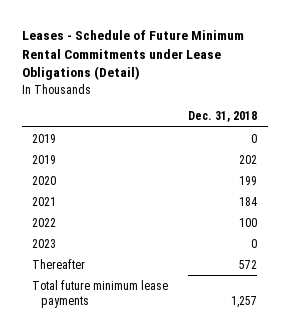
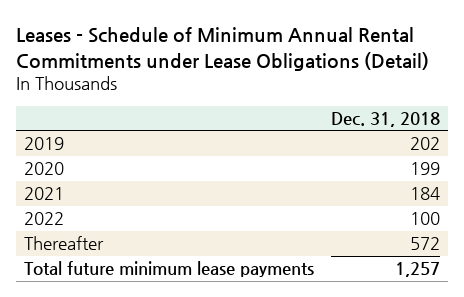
- Leases - Schedule of Future Minimum Rental Commitments under Lease Obligations (Detail)
+ Leases - Schedule of Minimum Annual Rental Commitments under Lease Obligations (Detail)
- 2019 | 0
- 2023 | 0

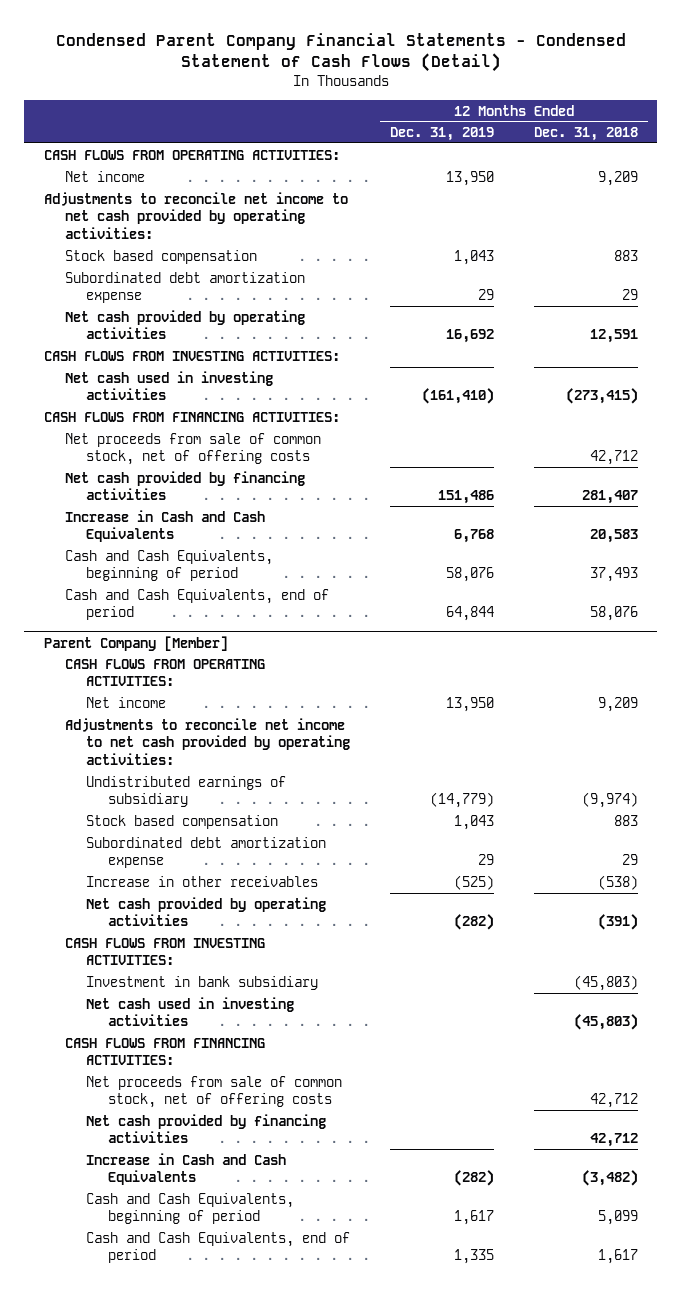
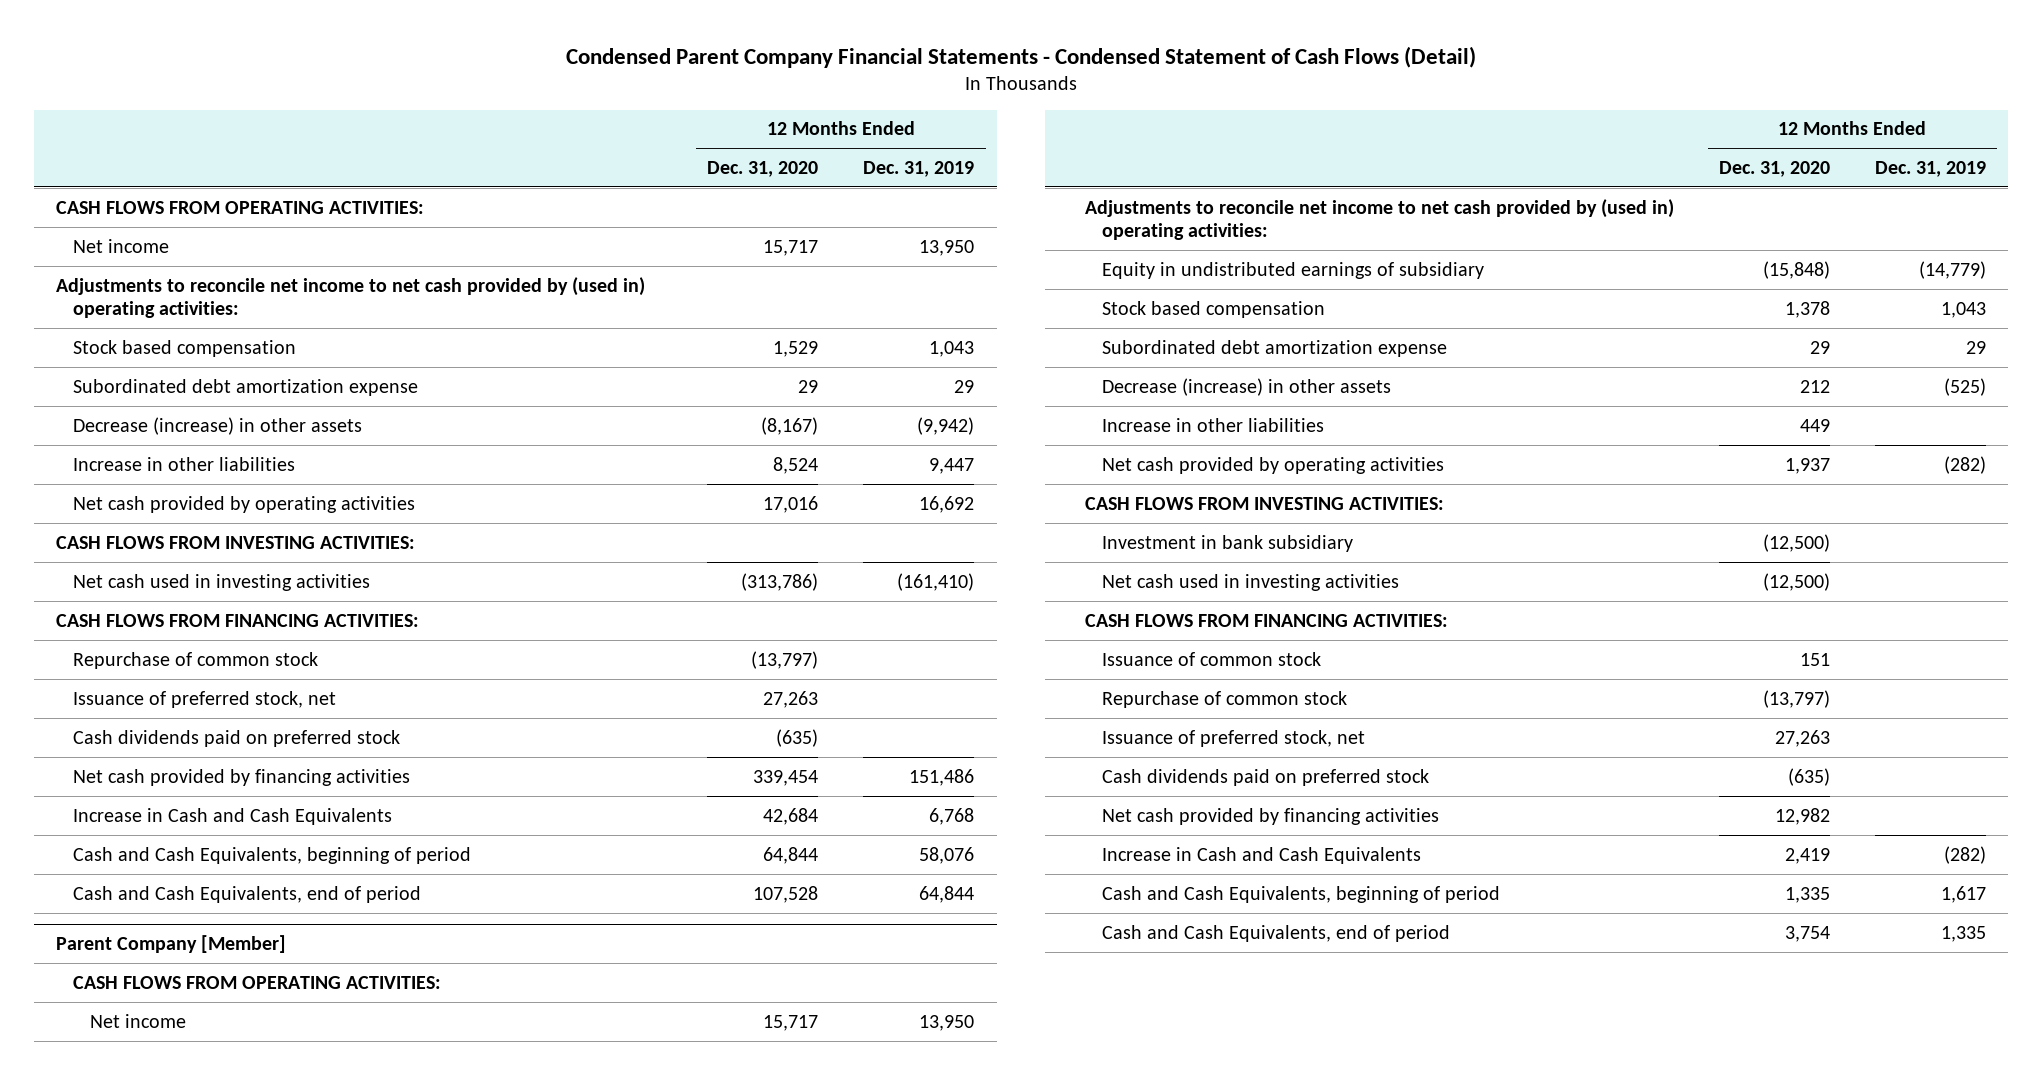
- | 12 Months Ended Dec. 31, 2019 | 12 Months Ended Dec. 31, 2018
+ | 12 Months Ended Dec. 31, 2020 | 12 Months Ended Dec. 31, 2019
- Adjustments to reconcile net income to net cash provided by operating activities:
+ Adjustments to reconcile net income to net cash provided by (used in) operating activities:
+ Decrease (increase) in other assets | (8,167) | (9,942)
+ Increase in other liabilities | 8,524 | 9,447
- Net proceeds from sale of common stock, net of offering costs | | 42,712
+ Repurchase of common stock | (13,797) |
+ Issuance of preferred stock, net | 27,263 |
+ Cash dividends paid on preferred stock | (635) |
@ Parent Company [Member]
- Adjustments to reconcile net income to net cash provided by operating activities:
- Undistributed earnings of subsidiary | (14,779) | (9,974)
+ Adjustments to reconcile net income to net cash provided by (used in) operating activities:
+ Equity in undistributed earnings of subsidiary | (15,848) | (14,779)
- Increase in other receivables | (525) | (538)
+ Decrease (increase) in other assets | 212 | (525)
+ Increase in other liabilities | 449 |
- Net proceeds from sale of common stock, net of offering costs | | 42,712
+ Issuance of common stock | 151 |
+ Repurchase of common stock | (13,797) |
+ Issuance of preferred stock, net | 27,263 |
+ Cash dividends paid on preferred stock | (635) |

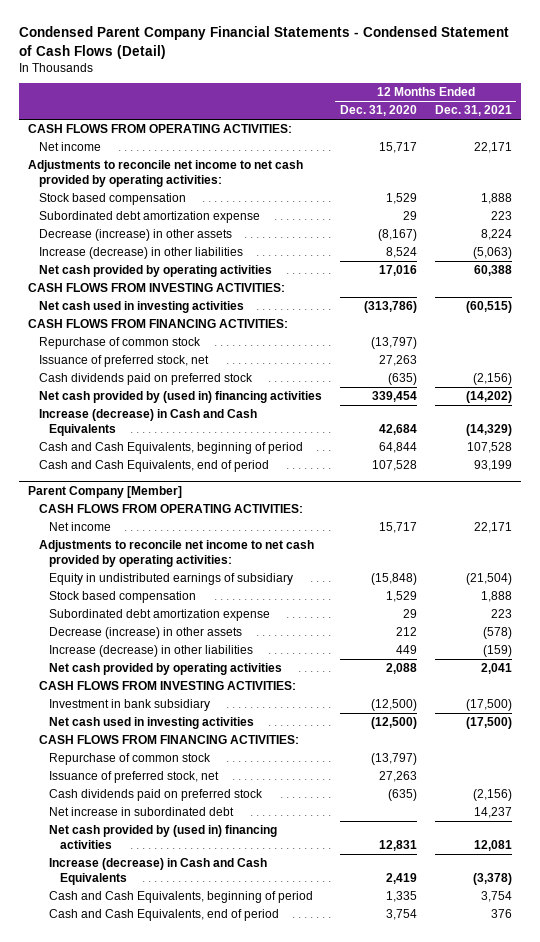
- | 12 Months Ended Dec. 31, 2020 | 12 Months Ended Dec. 31, 2019
+ | 12 Months Ended Dec. 31, 2020 | 12 Months Ended Dec. 31, 2021
- Adjustments to reconcile net income to net cash provided by (used in) operating activities:
+ Adjustments to reconcile net income to net cash provided by operating activities:
- Increase in other liabilities | 8,524 | 9,447
+ Increase (decrease) in other liabilities | 8,524 | (5,063)
- Net cash provided by financing activities | 339,454 | 151,486
- Increase in Cash and Cash Equivalents | 42,684 | 6,768
+ Net cash provided by (used in) financing activities | 339,454 | (14,202)
+ Increase (decrease) in Cash and Cash Equivalents | 42,684 | (14,329)
@ Parent Company [Member]
- Adjustments to reconcile net income to net cash provided by (used in) operating activities:
+ Adjustments to reconcile net income to net cash provided by operating activities:
- Stock based compensation | 1,378 | 1,043
+ Stock based compensation | 1,529 | 1,888
- Increase in other liabilities | 449 |
- Net cash provided by operating activities | 1,937 | (282)
+ Increase (decrease) in other liabilities | 449 | (159)
+ Net cash provided by operating activities | 2,088 | 2,041
- Issuance of common stock | 151 |
- Net cash provided by financing activities | 12,982 |
- Increase in Cash and Cash Equivalents | 2,419 | (282)
+ Net increase in subordinated debt | | 14,237
+ Net cash provided by (used in) financing activities | 12,831 | 12,081
+ Increase (decrease) in Cash and Cash Equivalents | 2,419 | (3,378)

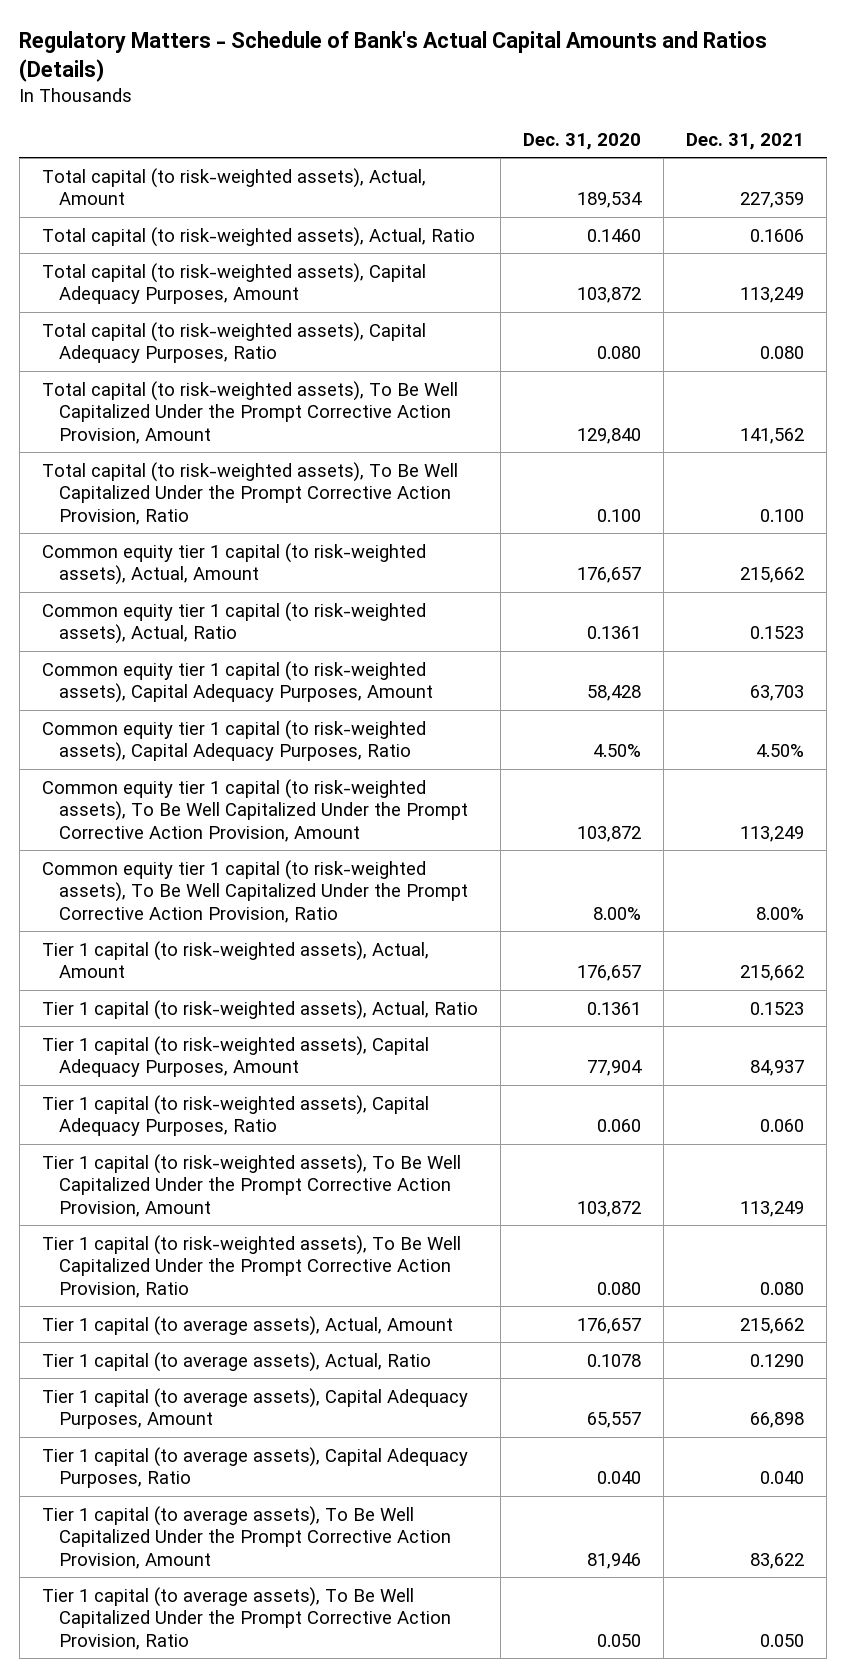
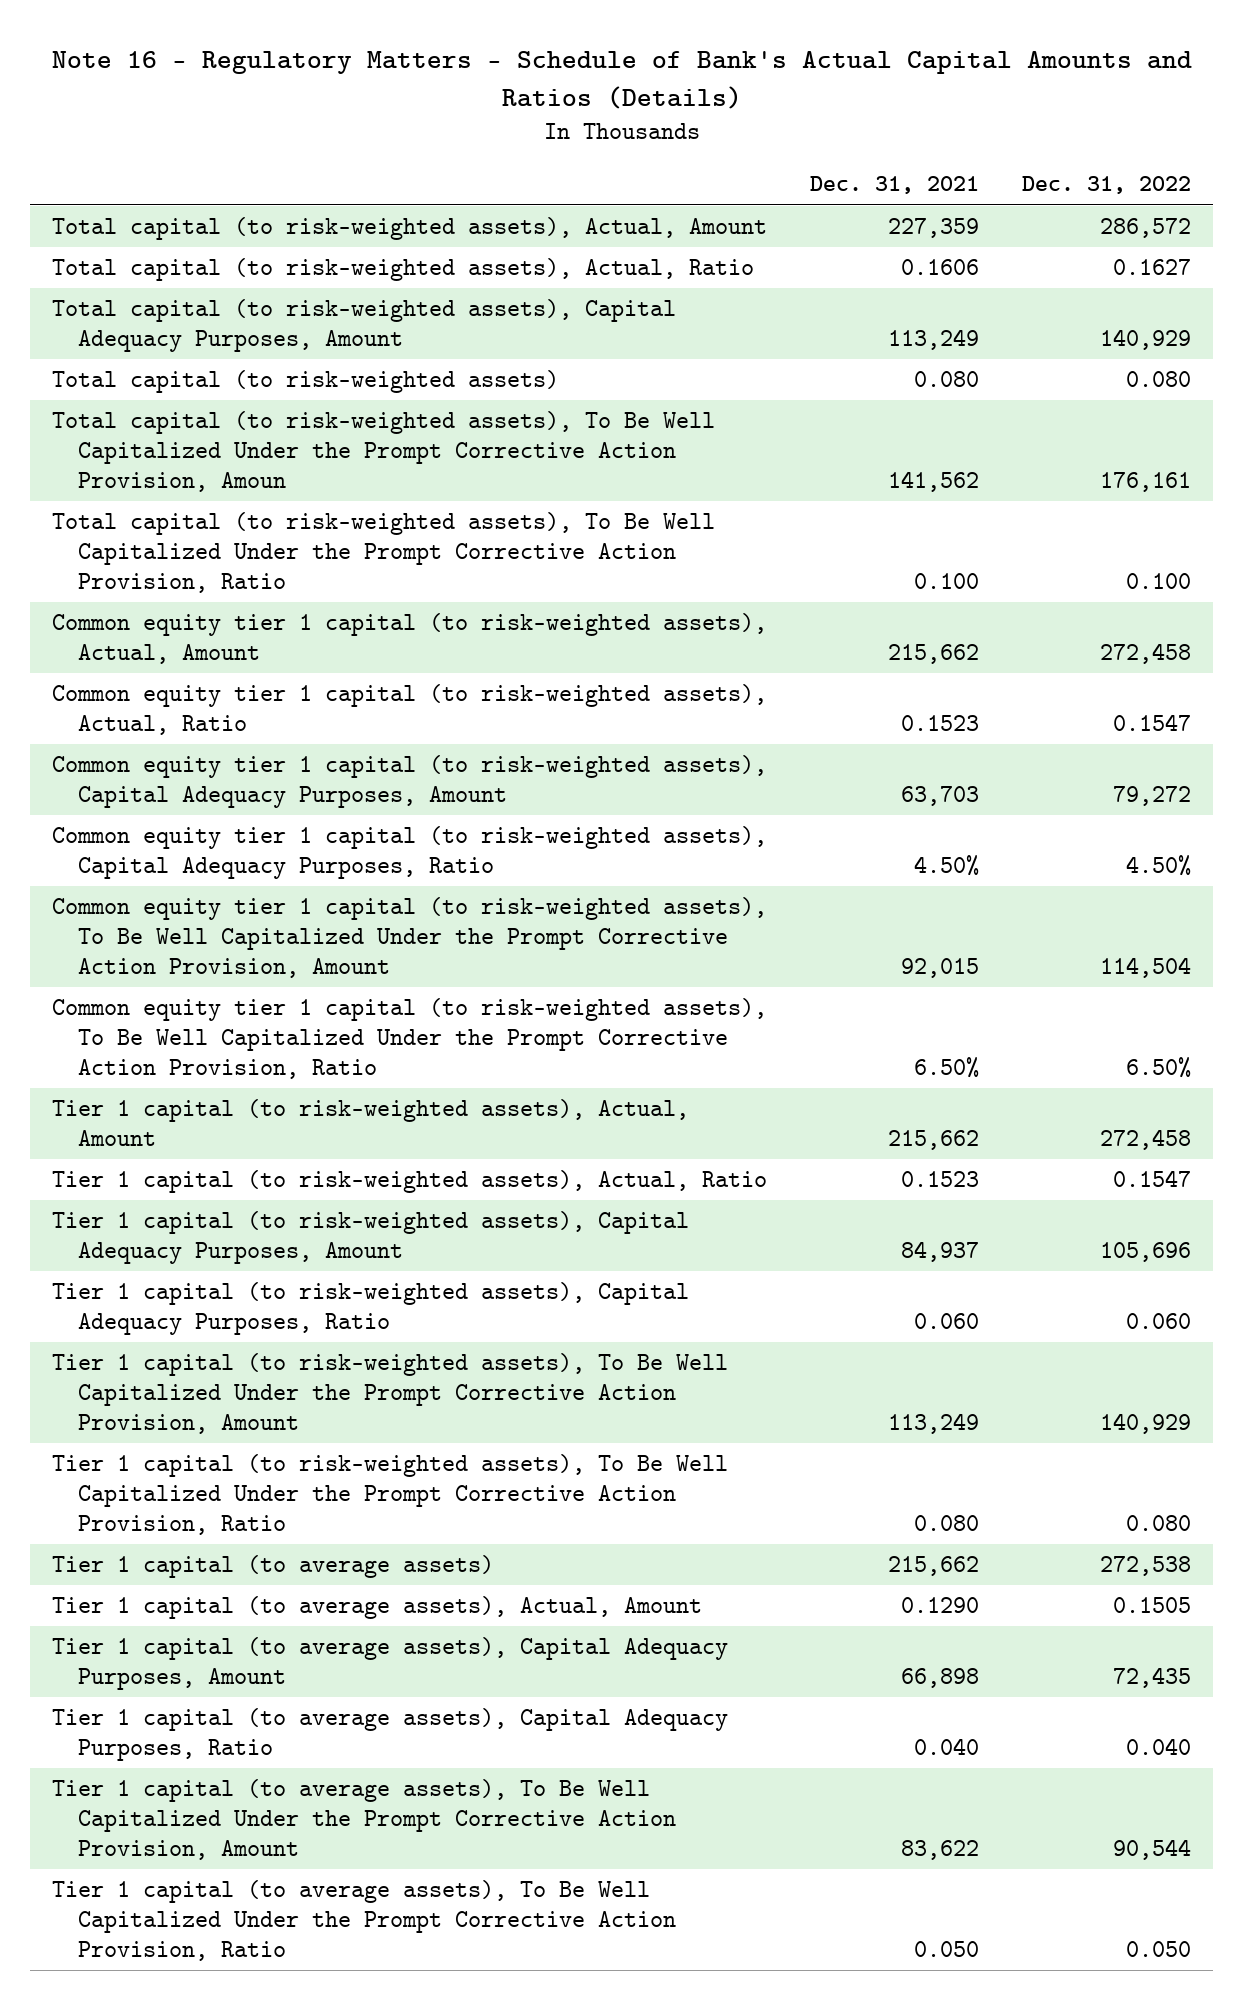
- Regulatory Matters - Schedule of Bank's Actual Capital Amounts and Ratios (Details)
+ Note 16 - Regulatory Matters - Schedule of Bank's Actual Capital Amounts and Ratios (Details)
- | Dec. 31, 2020 | Dec. 31, 2021
+ | Dec. 31, 2021 | Dec. 31, 2022
- Total capital (to risk-weighted assets), Capital Adequacy Purposes, Ratio | 0.080 | 0.080
- Total capital (to risk-weighted assets), To Be Well Capitalized Under the Prompt Corrective Action Provision, Amount | 129,840 | 141,562
+ Total capital (to risk-weighted assets) | 0.080 | 0.080
+ Total capital (to risk-weighted assets), To Be Well Capitalized Under the Prompt Corrective Action Provision, Amoun | 141,562 | 176,161
- Common equity tier 1 capital (to risk-weighted assets), To Be Well Capitalized Under the Prompt Corrective Action Provision, Amount | 103,872 | 113,249
- Common equity tier 1 capital (to risk-weighted assets), To Be Well Capitalized Under the Prompt Corrective Action Provision, Ratio | 8.00% | 8.00%
+ Common equity tier 1 capital (to risk-weighted assets), To Be Well Capitalized Under the Prompt Corrective Action Provision, Amount | 92,015 | 114,504
+ Common equity tier 1 capital (to risk-weighted assets), To Be Well Capitalized Under the Prompt Corrective Action Provision, Ratio | 6.50% | 6.50%
- Tier 1 capital (to average assets), Actual, Amount | 176,657 | 215,662
- Tier 1 capital (to average assets), Actual, Ratio | 0.1078 | 0.1290
+ Tier 1 capital (to average assets) | 215,662 | 272,538
+ Tier 1 capital (to average assets), Actual, Amount | 0.1290 | 0.1505

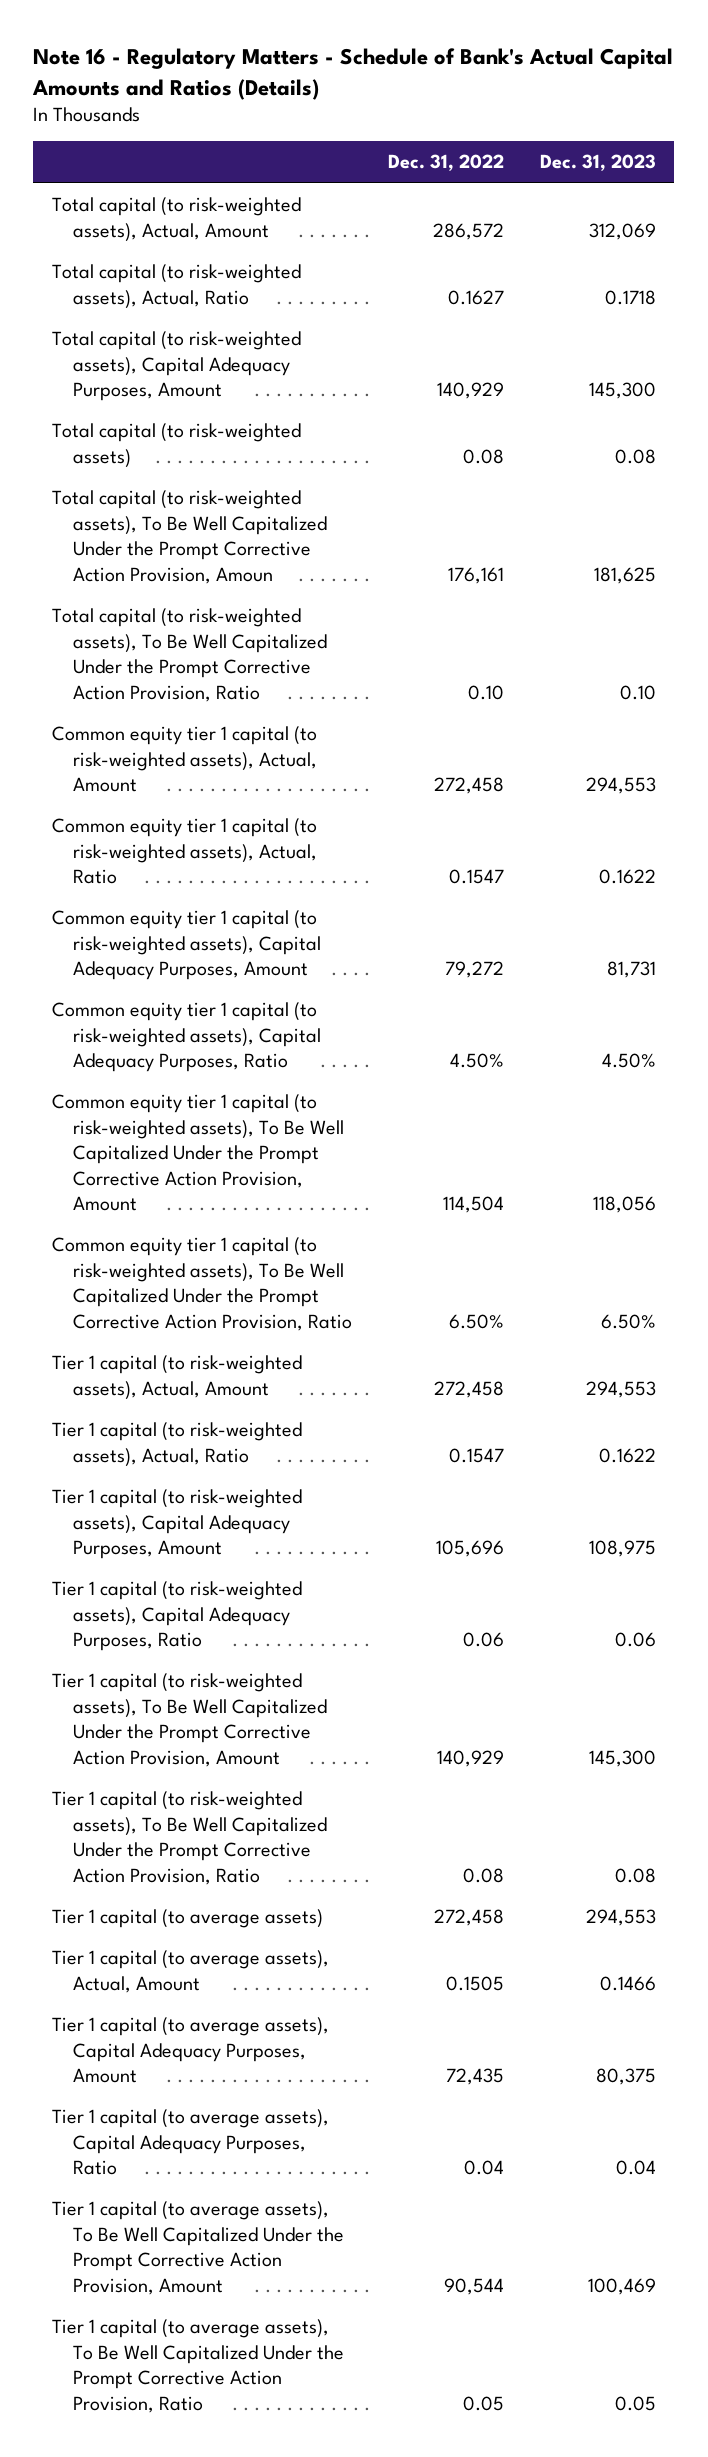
- | Dec. 31, 2021 | Dec. 31, 2022
+ | Dec. 31, 2022 | Dec. 31, 2023
- Total capital (to risk-weighted assets) | 0.080 | 0.080
+ Total capital (to risk-weighted assets) | 0.08 | 0.08
- Total capital (to risk-weighted assets), To Be Well Capitalized Under the Prompt Corrective Action Provision, Ratio | 0.100 | 0.100
+ Total capital (to risk-weighted assets), To Be Well Capitalized Under the Prompt Corrective Action Provision, Ratio | 0.10 | 0.10
- Tier 1 capital (to risk-weighted assets), Capital Adequacy Purposes, Ratio | 0.060 | 0.060
+ Tier 1 capital (to risk-weighted assets), Capital Adequacy Purposes, Ratio | 0.06 | 0.06
- Tier 1 capital (to risk-weighted assets), To Be Well Capitalized Under the Prompt Corrective Action Provision, Ratio | 0.080 | 0.080
- Tier 1 capital (to average assets) | 215,662 | 272,538
+ Tier 1 capital (to risk-weighted assets), To Be Well Capitalized Under the Prompt Corrective Action Provision, Ratio | 0.08 | 0.08
+ Tier 1 capital (to average assets) | 272,458 | 294,553
- Tier 1 capital (to average assets), Capital Adequacy Purposes, Ratio | 0.040 | 0.040
+ Tier 1 capital (to average assets), Capital Adequacy Purposes, Ratio | 0.04 | 0.04
- Tier 1 capital (to average assets), To Be Well Capitalized Under the Prompt Corrective Action Provision, Ratio | 0.050 | 0.050
+ Tier 1 capital (to average assets), To Be Well Capitalized Under the Prompt Corrective Action Provision, Ratio | 0.05 | 0.05

